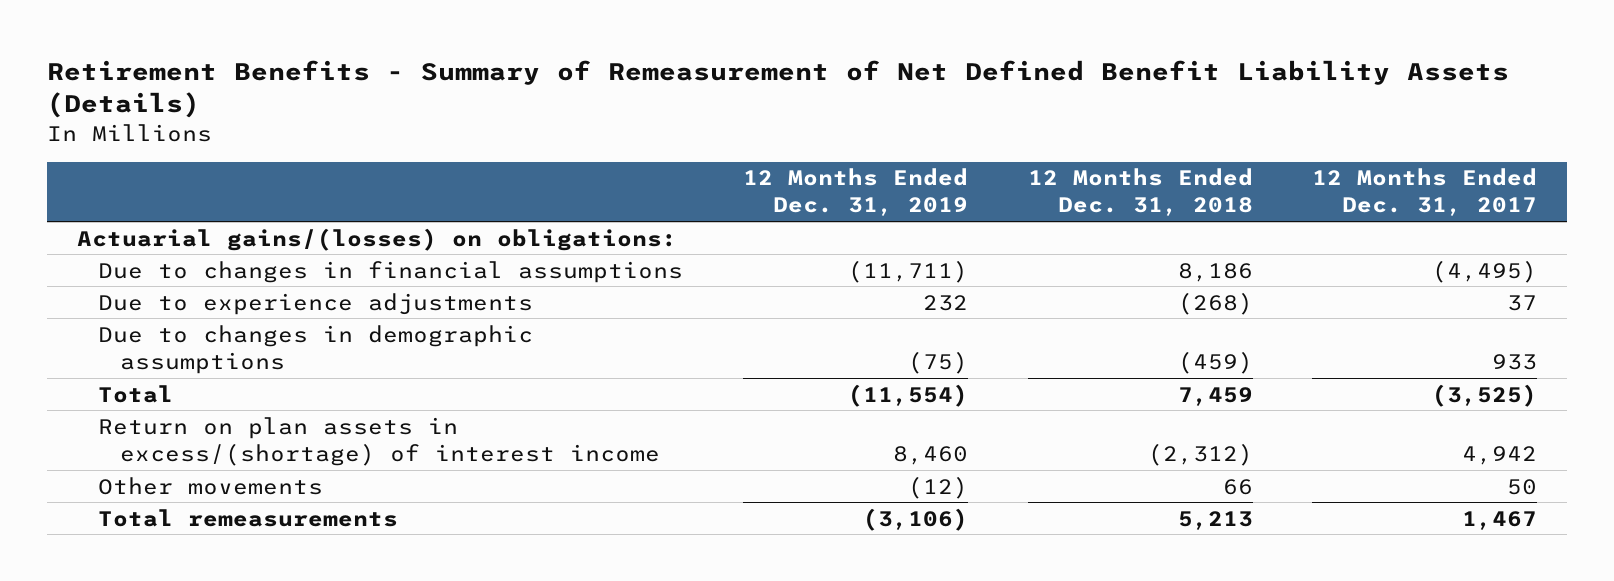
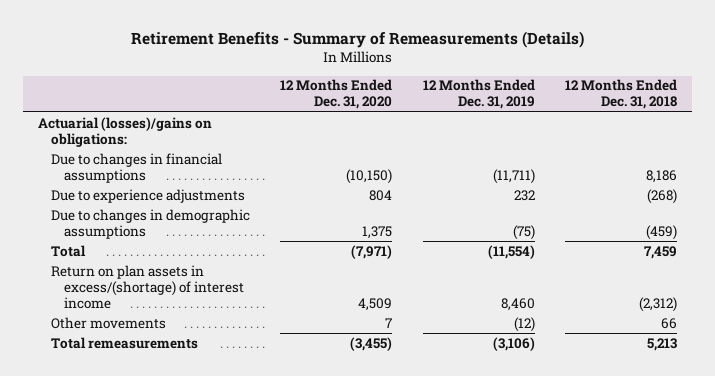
- Retirement Benefits - Summary of Remeasurement of Net Defined Benefit Liability Assets (Details)
+ Retirement Benefits - Summary of Remeasurements (Details)
- | 12 Months Ended Dec. 31, 2019 | 12 Months Ended Dec. 31, 2018 | 12 Months Ended Dec. 31, 2017
+ | 12 Months Ended Dec. 31, 2020 | 12 Months Ended Dec. 31, 2019 | 12 Months Ended Dec. 31, 2018
- Actuarial gains/(losses) on obligations:
+ Actuarial (losses)/gains on obligations:

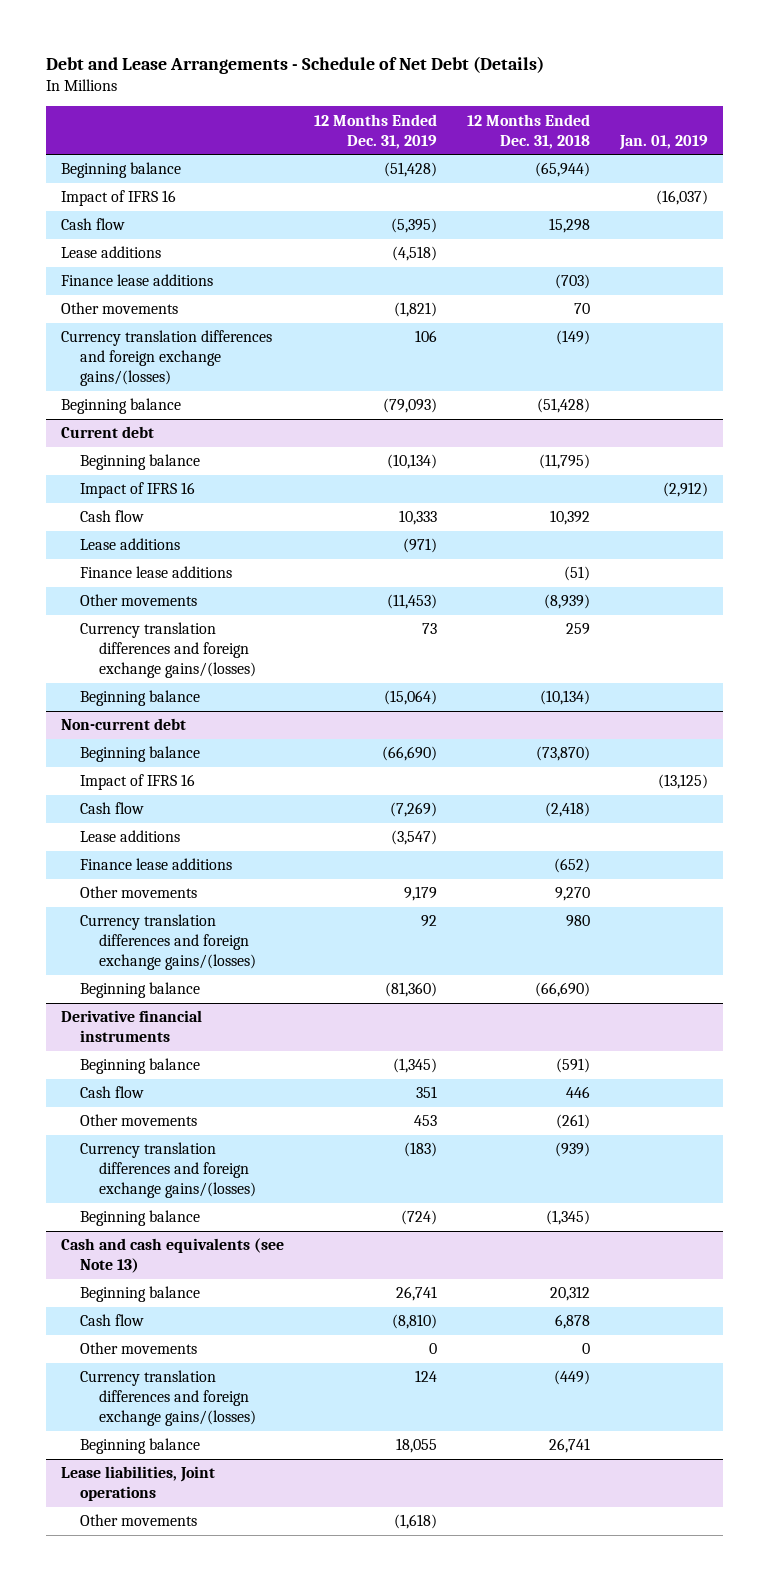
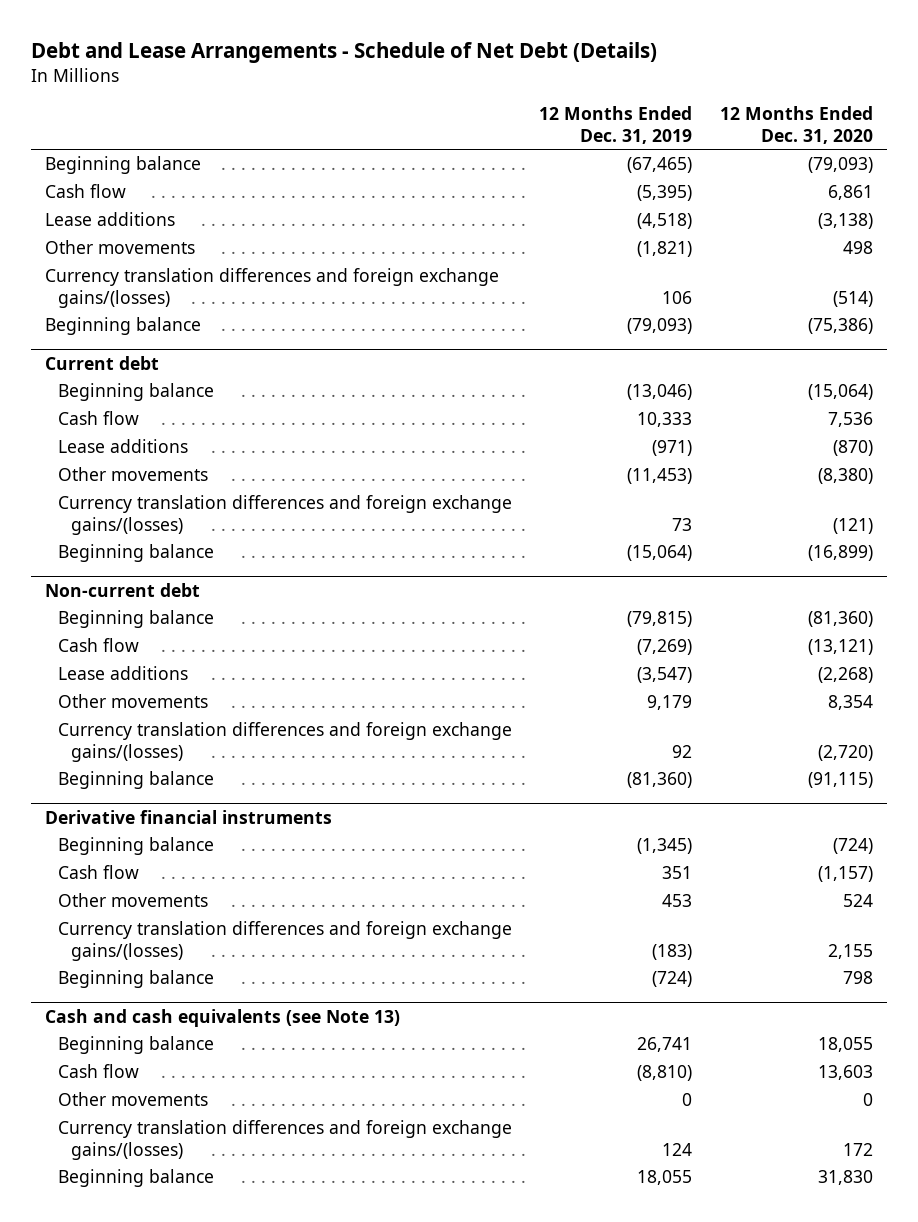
- | 12 Months Ended Dec. 31, 2019 | 12 Months Ended Dec. 31, 2018 | Jan. 01, 2019
+ | 12 Months Ended Dec. 31, 2019 | 12 Months Ended Dec. 31, 2020
- Beginning balance | (51,428) | (65,944) |
- Impact of IFRS 16 | | | (16,037)
+ Beginning balance | (67,465) | (79,093)
- Finance lease additions | | (703) |
@ Current debt
- Beginning balance | (10,134) | (11,795) |
- Impact of IFRS 16 | | | (2,912)
+ Beginning balance | (13,046) | (15,064)
- Finance lease additions | | (51) |
@ Non-current debt
- Beginning balance | (66,690) | (73,870) |
- Impact of IFRS 16 | | | (13,125)
+ Beginning balance | (79,815) | (81,360)
- Finance lease additions | | (652) |
- Lease liabilities, Joint operations
- Other movements | (1,618) | |

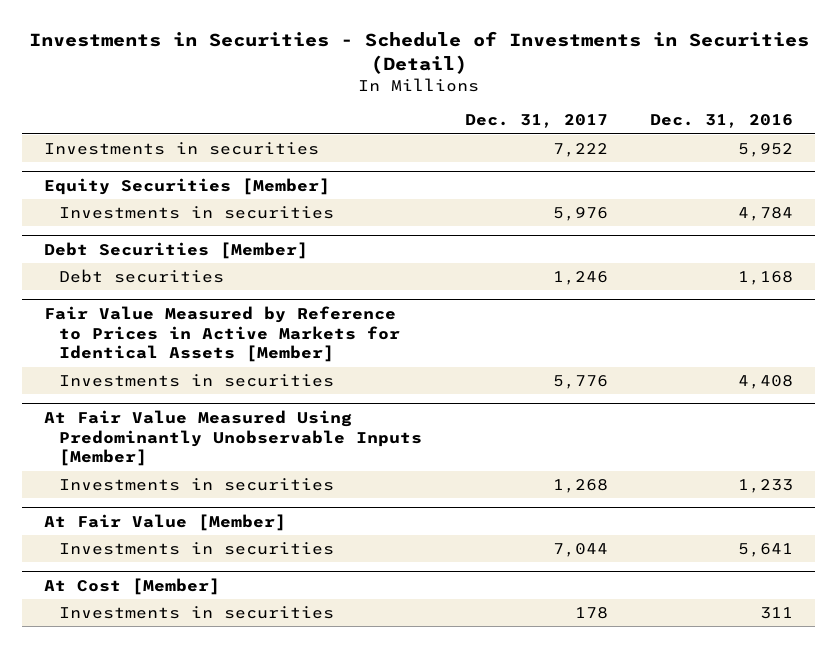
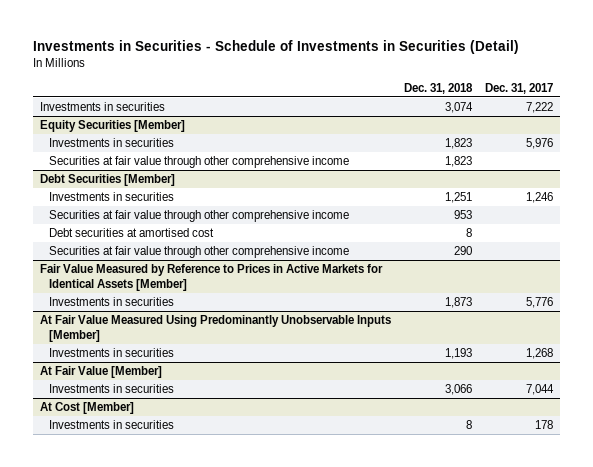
- | Dec. 31, 2017 | Dec. 31, 2016
+ | Dec. 31, 2018 | Dec. 31, 2017
@ Equity Securities [Member]
+ Securities at fair value through other comprehensive income | 1,823 |
@ Debt Securities [Member]
- Debt securities | 1,246 | 1,168
+ Investments in securities | 1,251 | 1,246
+ Securities at fair value through other comprehensive income | 953 |
+ Debt securities at amortised cost | 8 |
+ Securities at fair value through other comprehensive income | 290 |

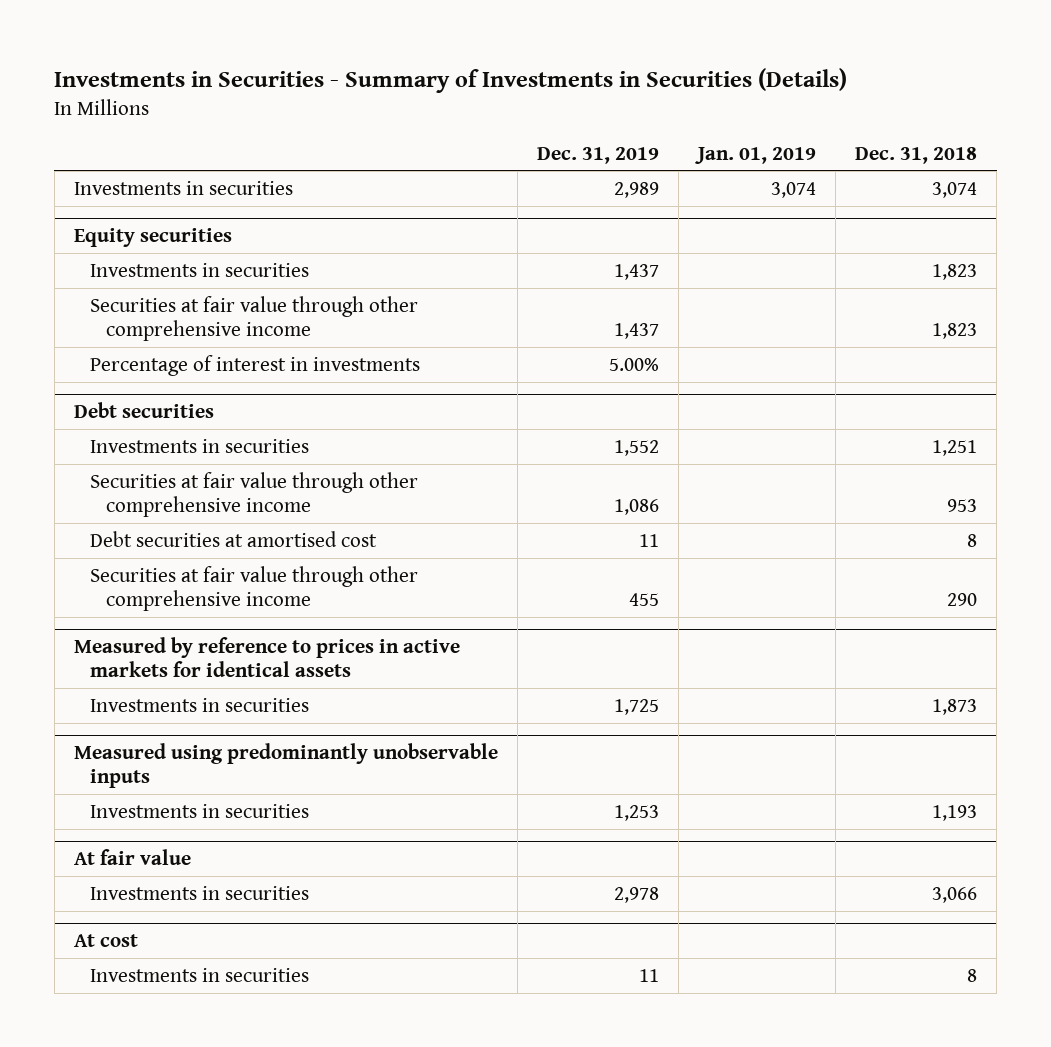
- Investments in Securities - Schedule of Investments in Securities (Detail)
+ Investments in Securities - Summary of Investments in Securities (Details)
- | Dec. 31, 2018 | Dec. 31, 2017
+ | Dec. 31, 2019 | Jan. 01, 2019 | Dec. 31, 2018
- Equity Securities [Member]
+ Equity securities
- Debt Securities [Member]
+ Percentage of interest in investments | 5.00% | |
+ Debt securities
- Fair Value Measured by Reference to Prices in Active Markets for Identical Assets [Member]
+ Measured by reference to prices in active markets for identical assets
- At Fair Value Measured Using Predominantly Unobservable Inputs [Member]
+ Measured using predominantly unobservable inputs
- At Fair Value [Member]
+ At fair value
- At Cost [Member]
+ At cost

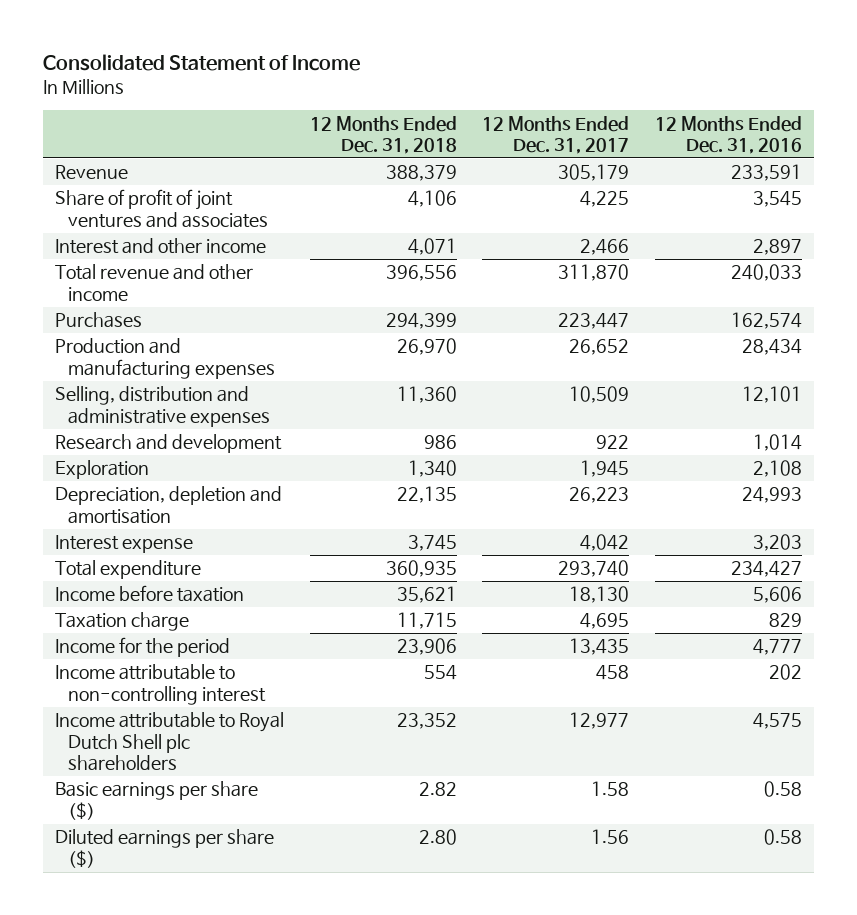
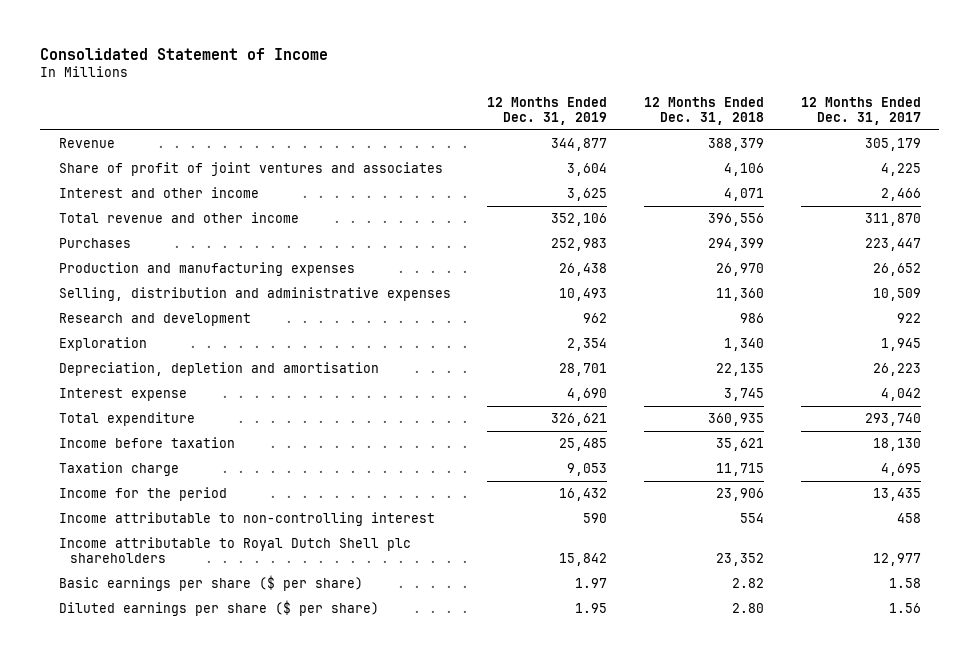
- | 12 Months Ended Dec. 31, 2018 | 12 Months Ended Dec. 31, 2017 | 12 Months Ended Dec. 31, 2016
+ | 12 Months Ended Dec. 31, 2019 | 12 Months Ended Dec. 31, 2018 | 12 Months Ended Dec. 31, 2017
- Basic earnings per share ($) | 2.82 | 1.58 | 0.58
- Diluted earnings per share ($) | 2.80 | 1.56 | 0.58
+ Basic earnings per share ($ per share) | 1.97 | 2.82 | 1.58
+ Diluted earnings per share ($ per share) | 1.95 | 2.80 | 1.56

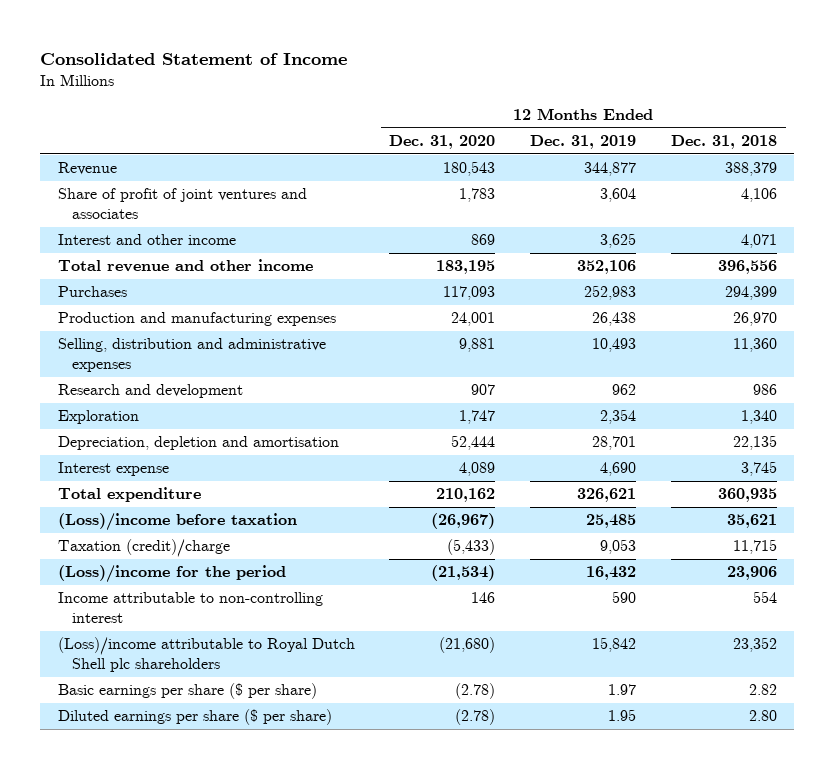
- | 12 Months Ended Dec. 31, 2019 | 12 Months Ended Dec. 31, 2018 | 12 Months Ended Dec. 31, 2017
+ | 12 Months Ended Dec. 31, 2020 | 12 Months Ended Dec. 31, 2019 | 12 Months Ended Dec. 31, 2018
- Income before taxation | 25,485 | 35,621 | 18,130
- Taxation charge | 9,053 | 11,715 | 4,695
- Income for the period | 16,432 | 23,906 | 13,435
+ (Loss)/income before taxation | (26,967) | 25,485 | 35,621
+ Taxation (credit)/charge | (5,433) | 9,053 | 11,715
+ (Loss)/income for the period | (21,534) | 16,432 | 23,906
- Income attributable to Royal Dutch Shell plc shareholders | 15,842 | 23,352 | 12,977
+ (Loss)/income attributable to Royal Dutch Shell plc shareholders | (21,680) | 15,842 | 23,352

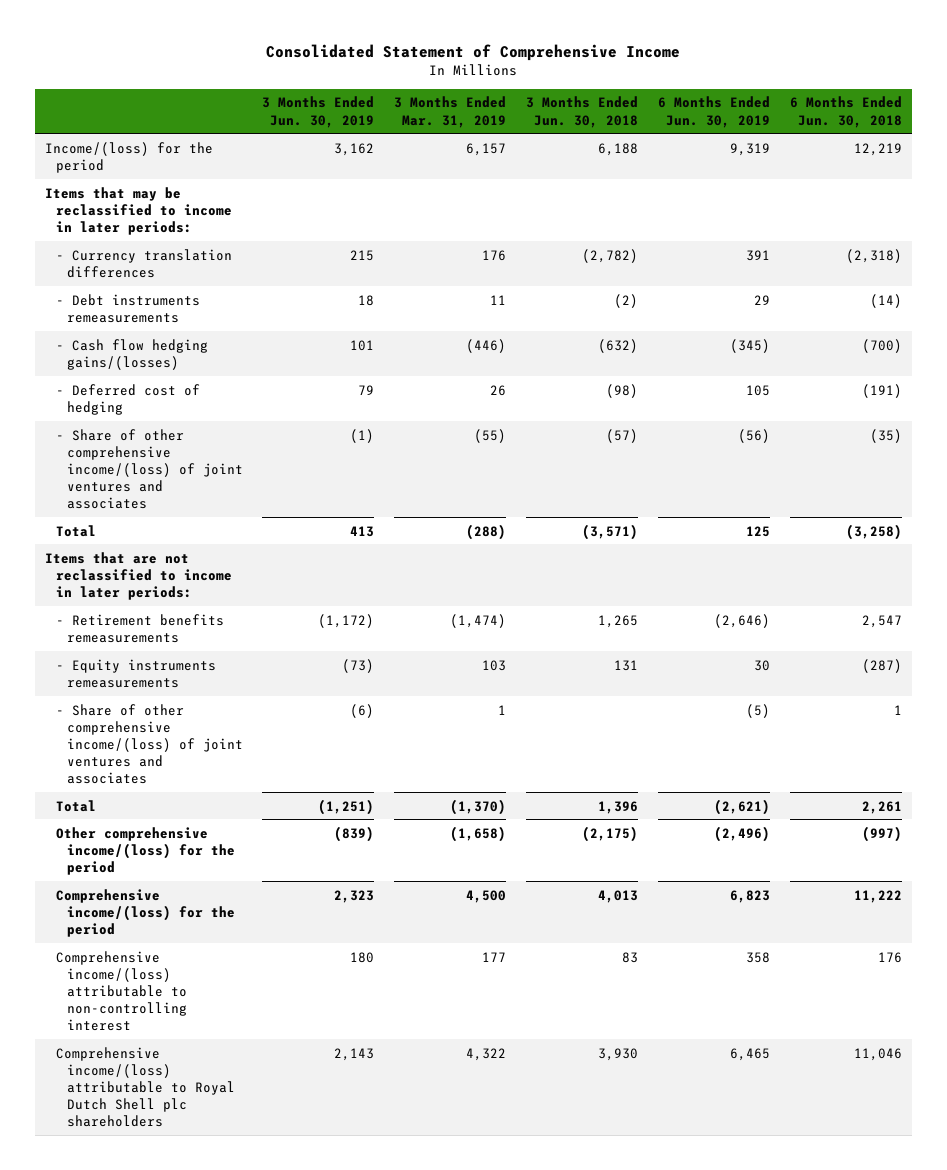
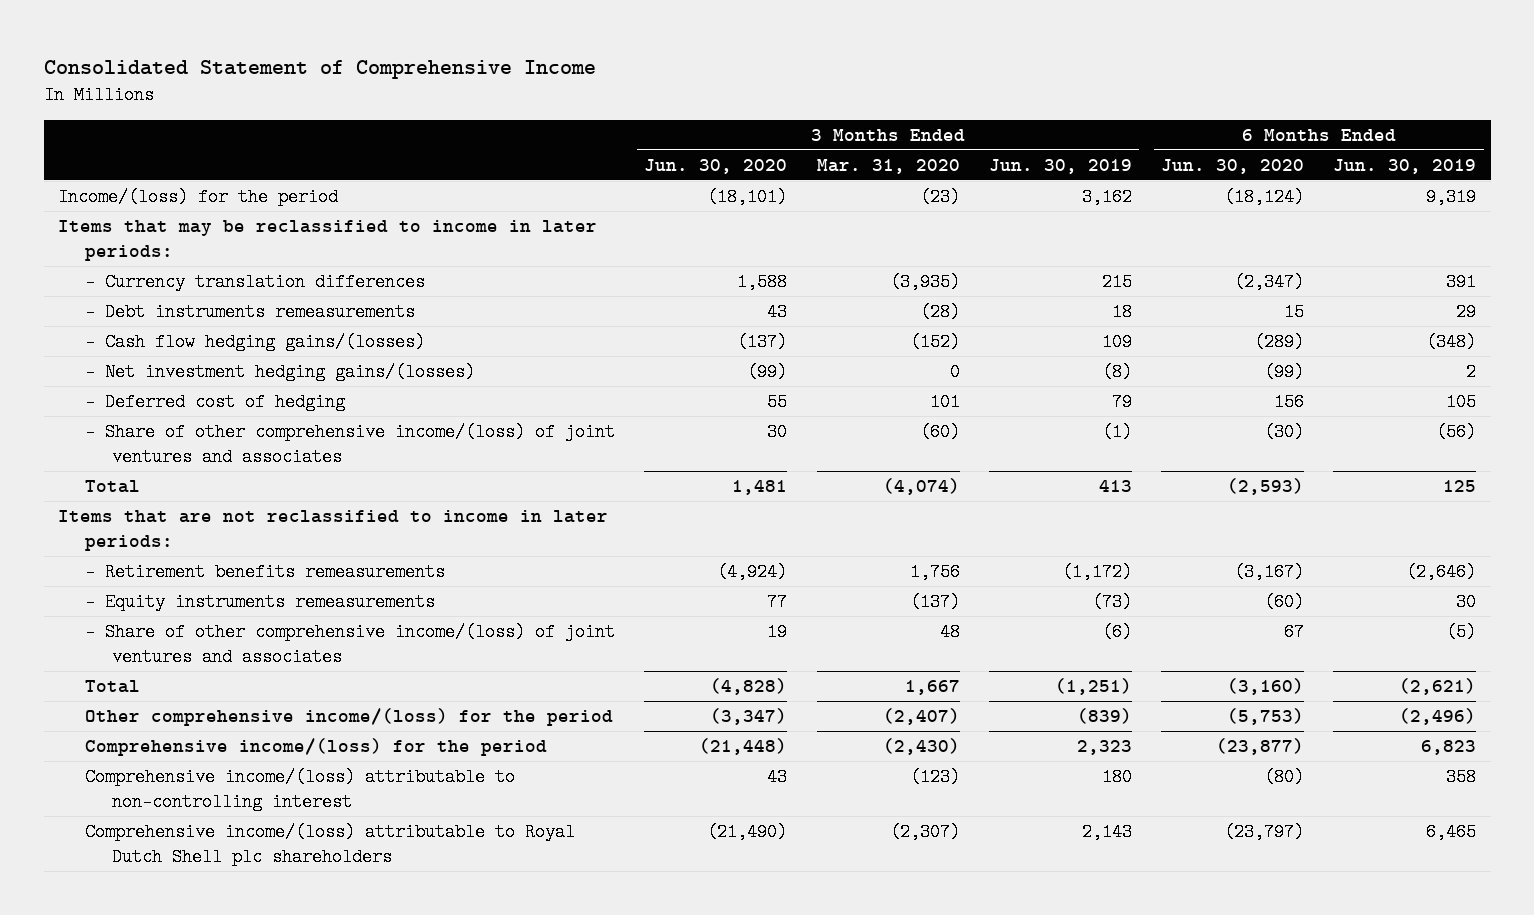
- | 3 Months Ended Jun. 30, 2019 | 3 Months Ended Mar. 31, 2019 | 3 Months Ended Jun. 30, 2018 | 6 Months Ended Jun. 30, 2019 | 6 Months Ended Jun. 30, 2018
+ | 3 Months Ended Jun. 30, 2020 | 3 Months Ended Mar. 31, 2020 | 3 Months Ended Jun. 30, 2019 | 6 Months Ended Jun. 30, 2020 | 6 Months Ended Jun. 30, 2019
- - Cash flow hedging gains/(losses) | 101 | (446) | (632) | (345) | (700)
+ - Cash flow hedging gains/(losses) | (137) | (152) | 109 | (289) | (348)
+ - Net investment hedging gains/(losses) | (99) | 0 | (8) | (99) | 2

